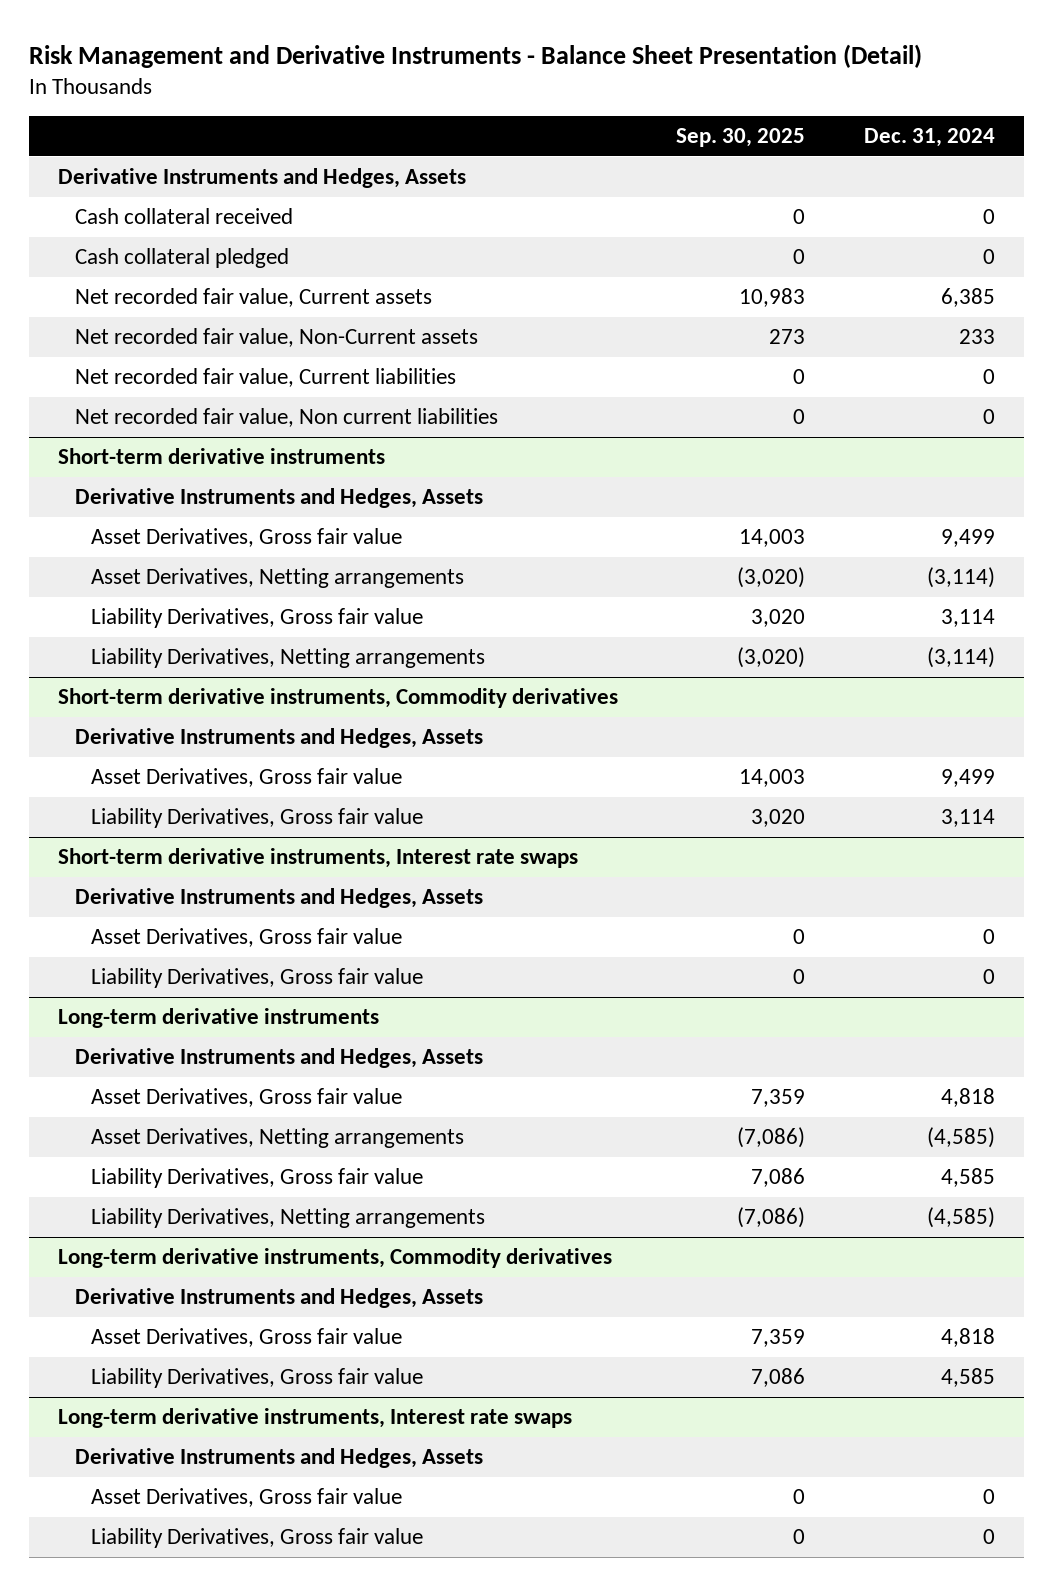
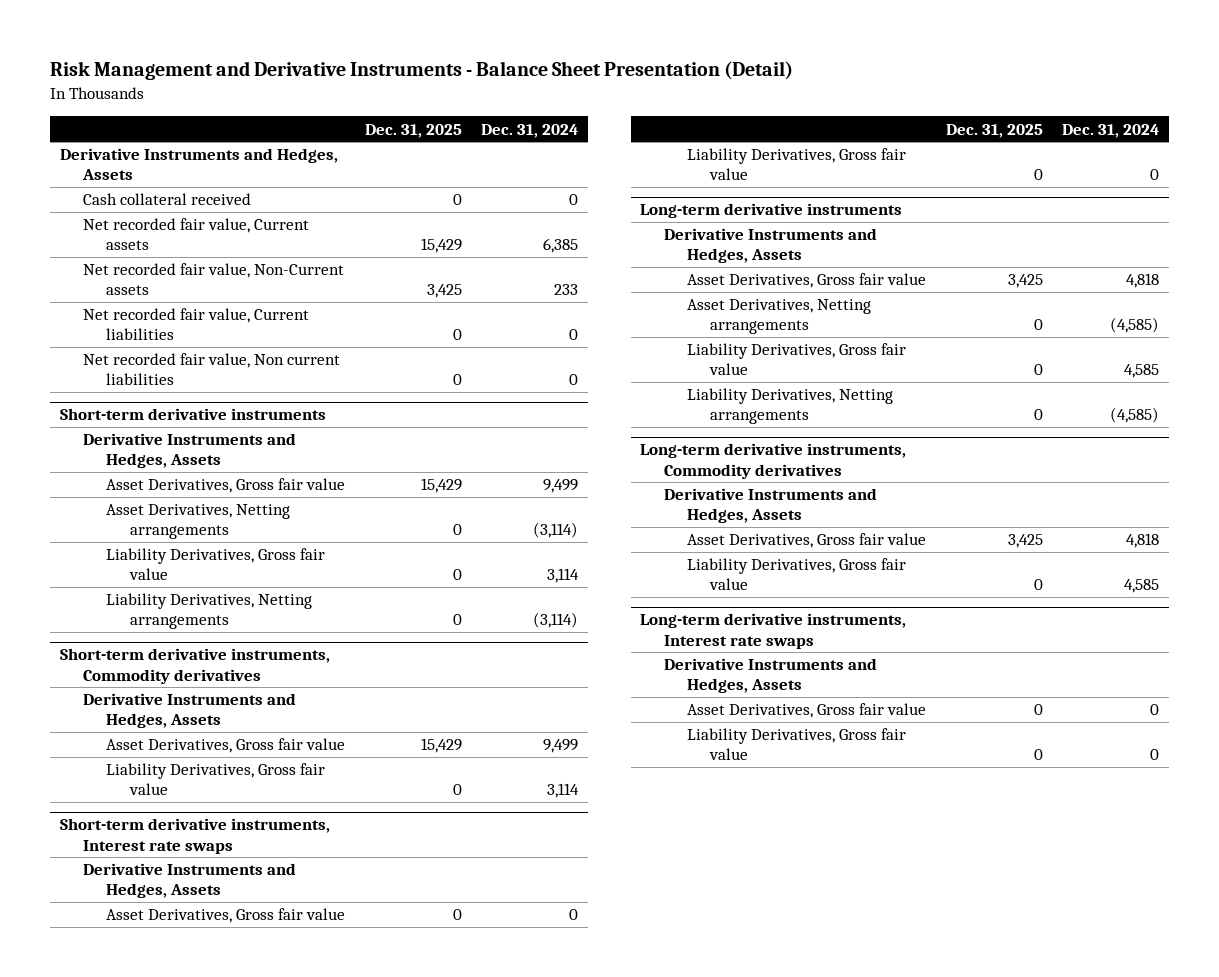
- | Sep. 30, 2025 | Dec. 31, 2024
+ | Dec. 31, 2025 | Dec. 31, 2024
- Cash collateral pledged | 0 | 0

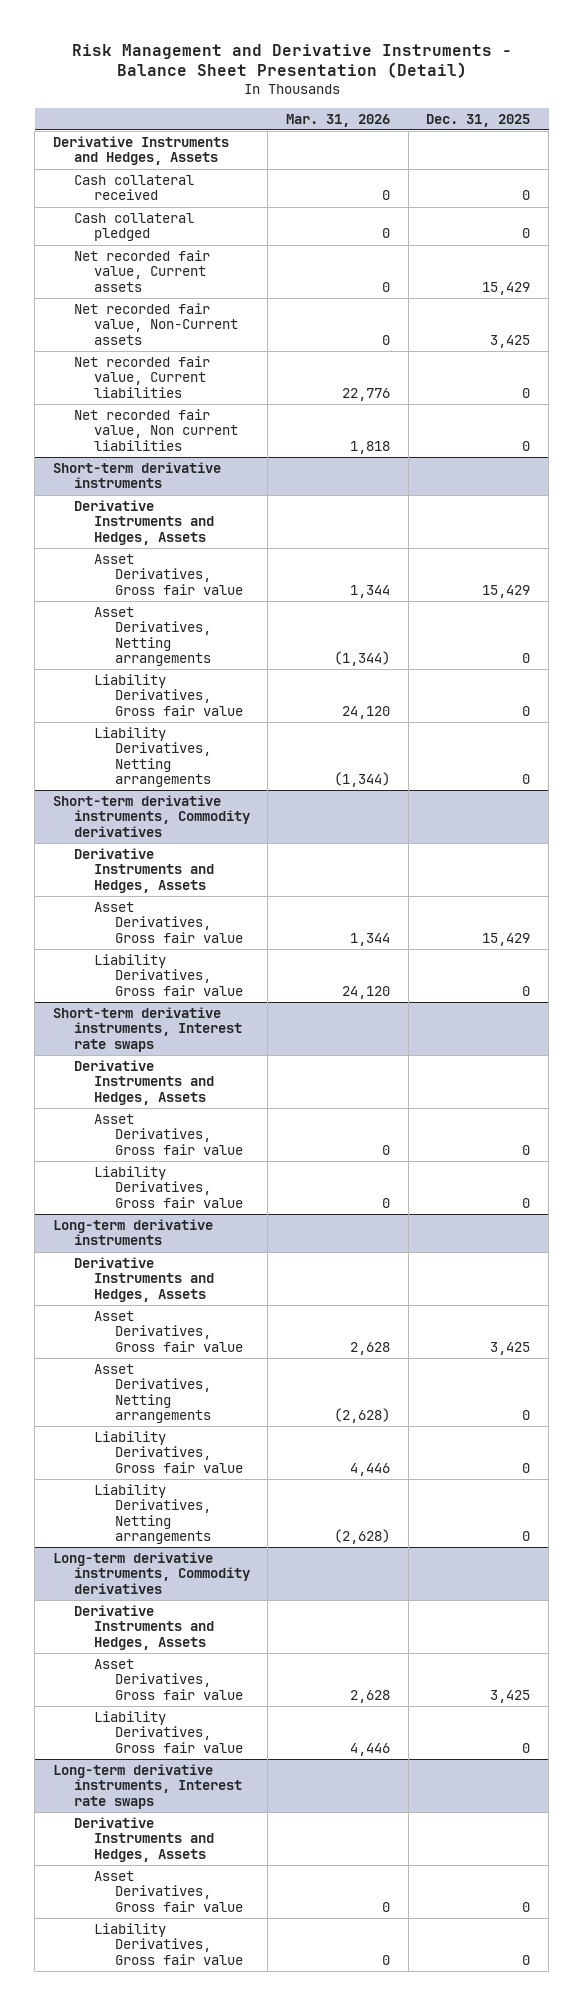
- | Dec. 31, 2025 | Dec. 31, 2024
+ | Mar. 31, 2026 | Dec. 31, 2025
+ Cash collateral pledged | 0 | 0

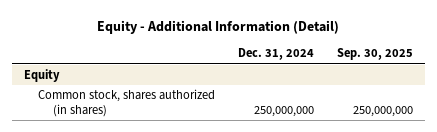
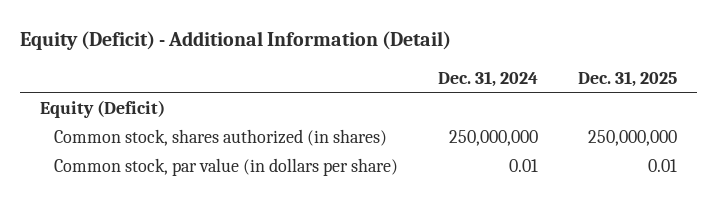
- Equity - Additional Information (Detail)
+ Equity (Deficit) - Additional Information (Detail)
- | Dec. 31, 2024 | Sep. 30, 2025
+ | Dec. 31, 2024 | Dec. 31, 2025
- Equity
+ Equity (Deficit)
+ Common stock, par value (in dollars per share) | 0.01 | 0.01

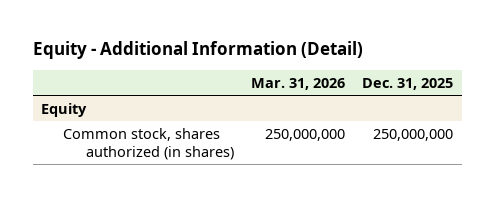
- Equity (Deficit) - Additional Information (Detail)
+ Equity - Additional Information (Detail)
- | Dec. 31, 2024 | Dec. 31, 2025
+ | Mar. 31, 2026 | Dec. 31, 2025
- Equity (Deficit)
+ Equity
- Common stock, par value (in dollars per share) | 0.01 | 0.01

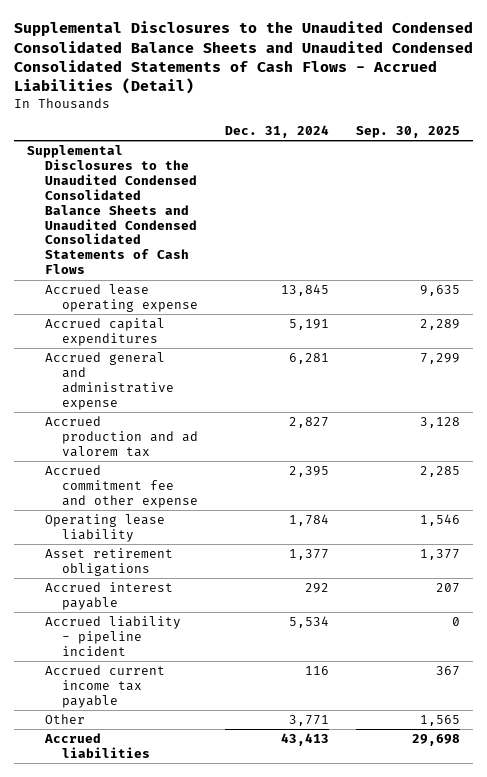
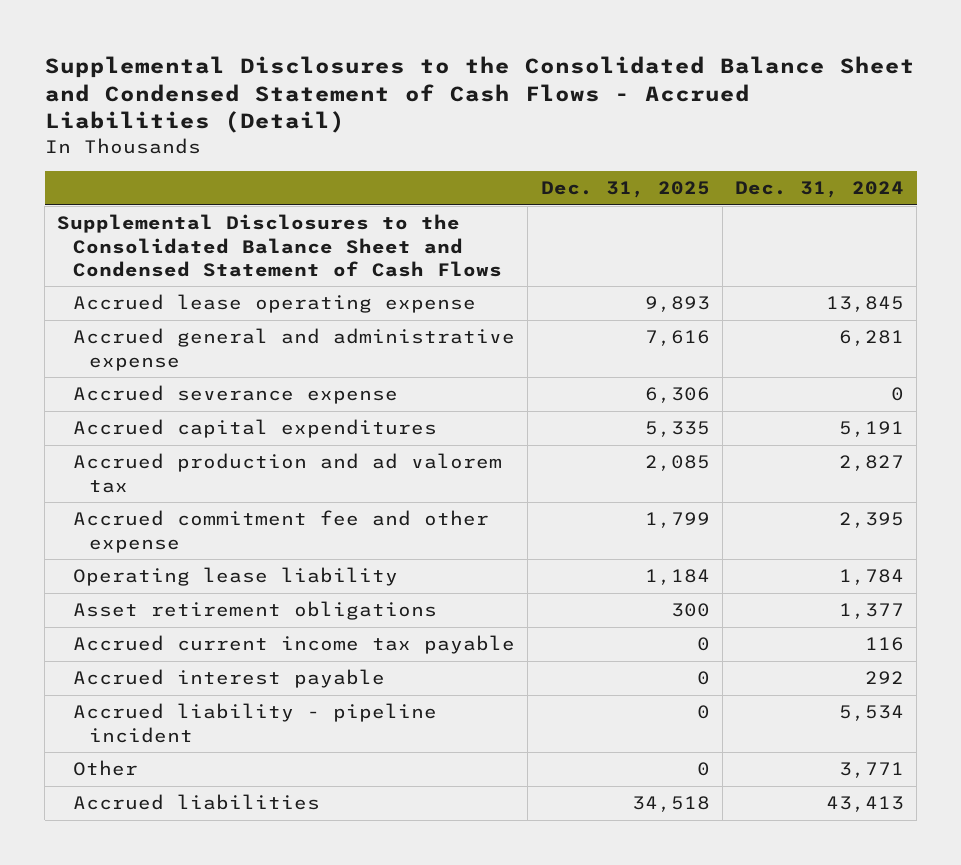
- Supplemental Disclosures to the Unaudited Condensed Consolidated Balance Sheets and Unaudited Condensed Consolidated Statements of Cash Flows - Accrued Liabilities (Detail)
+ Supplemental Disclosures to the Consolidated Balance Sheet and Condensed Statement of Cash Flows - Accrued Liabilities (Detail)
- | Dec. 31, 2024 | Sep. 30, 2025
+ | Dec. 31, 2025 | Dec. 31, 2024
- Supplemental Disclosures to the Unaudited Condensed Consolidated Balance Sheets and Unaudited Condensed Consolidated Statements of Cash Flows
+ Supplemental Disclosures to the Consolidated Balance Sheet and Condensed Statement of Cash Flows
+ Accrued severance expense | 6,306 | 0
moved down: Accrued capital expenditures | 5,335 | 5,191
moved up: Accrued current income tax payable | 0 | 116

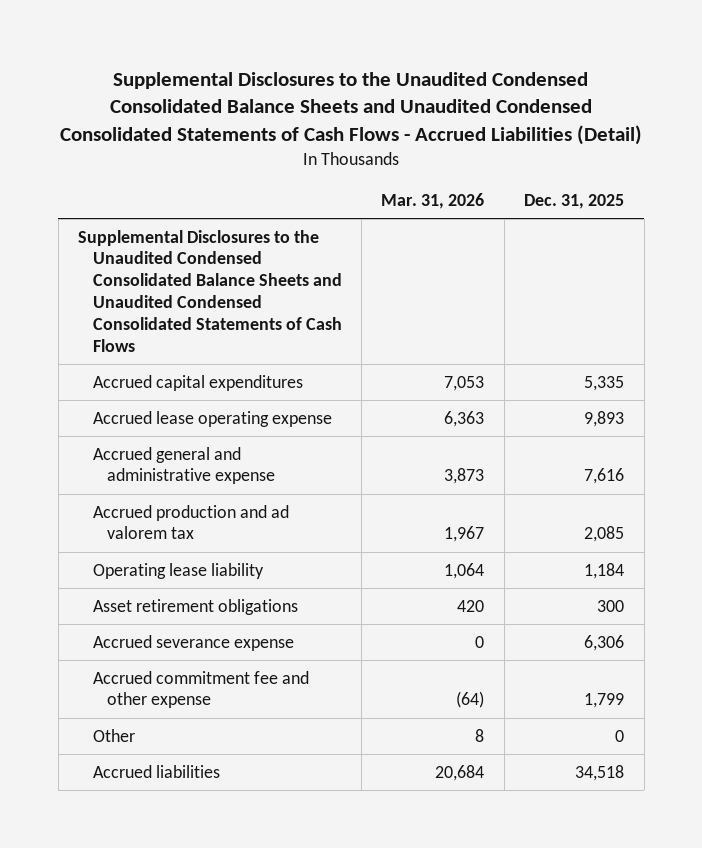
- Supplemental Disclosures to the Consolidated Balance Sheet and Condensed Statement of Cash Flows - Accrued Liabilities (Detail)
+ Supplemental Disclosures to the Unaudited Condensed Consolidated Balance Sheets and Unaudited Condensed Consolidated Statements of Cash Flows - Accrued Liabilities (Detail)
- | Dec. 31, 2025 | Dec. 31, 2024
+ | Mar. 31, 2026 | Dec. 31, 2025
- Supplemental Disclosures to the Consolidated Balance Sheet and Condensed Statement of Cash Flows
+ Supplemental Disclosures to the Unaudited Condensed Consolidated Balance Sheets and Unaudited Condensed Consolidated Statements of Cash Flows
moved up: Accrued capital expenditures | 7,053 | 5,335
- Accrued current income tax payable | 0 | 116
- Accrued interest payable | 0 | 292
- Accrued liability - pipeline incident | 0 | 5,534
moved down: Accrued severance expense | 0 | 6,306
moved down: Accrued commitment fee and other expense | (64) | 1,799

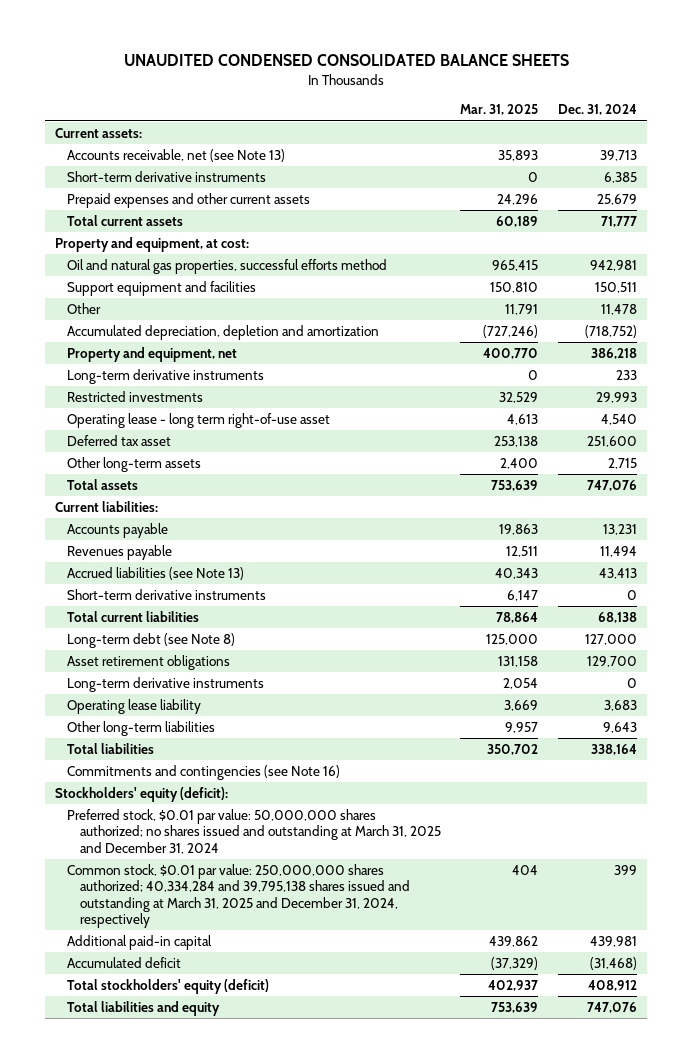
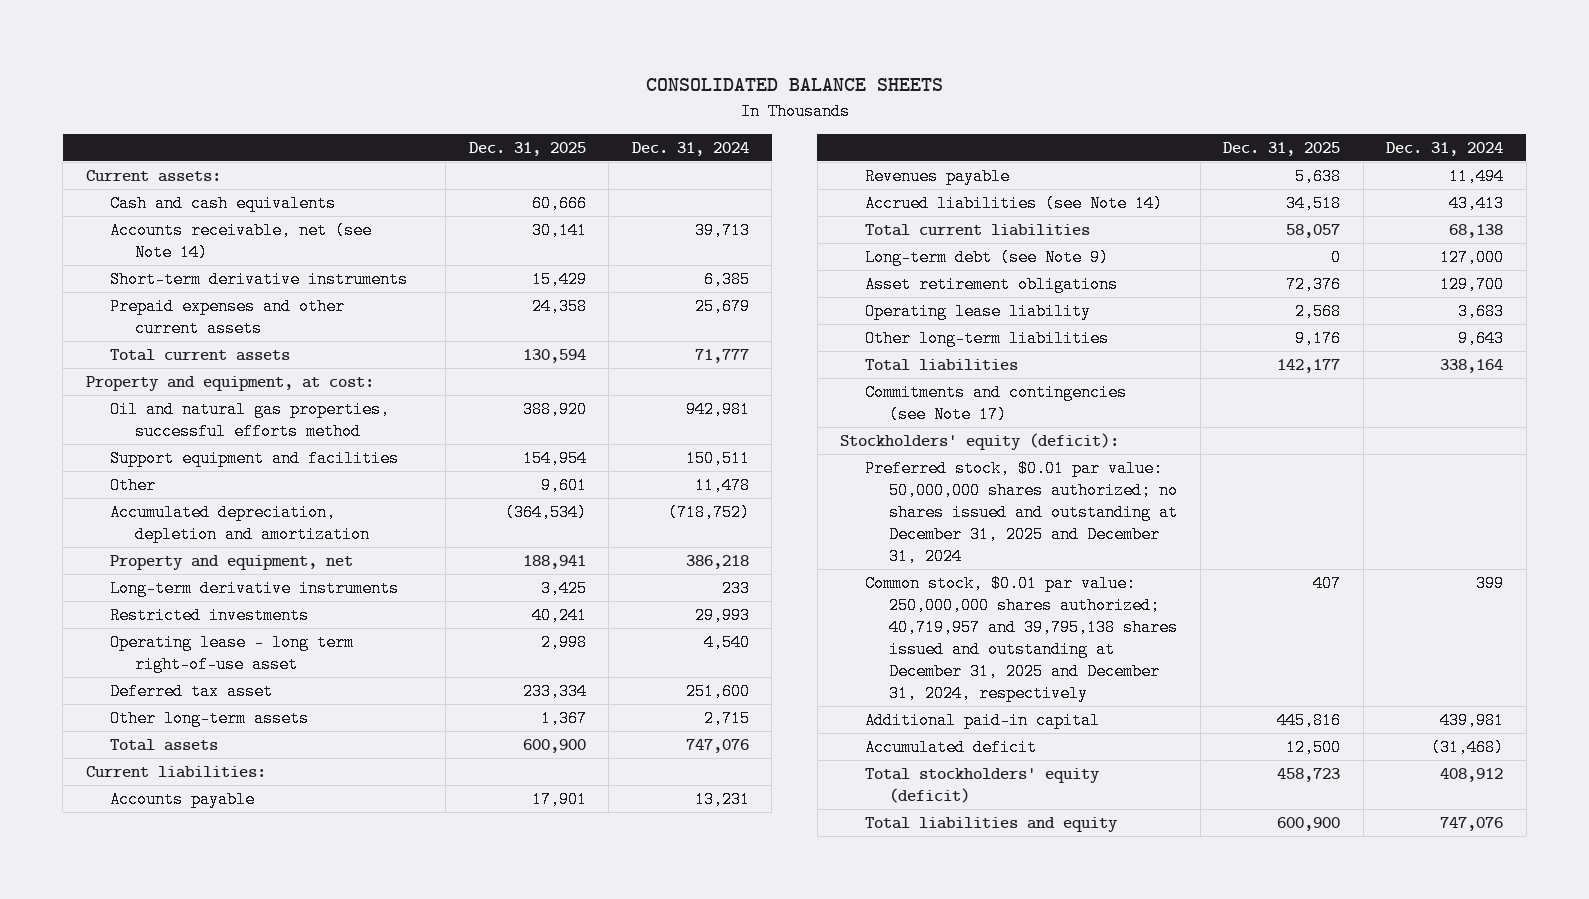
- UNAUDITED CONDENSED CONSOLIDATED BALANCE SHEETS
+ CONSOLIDATED BALANCE SHEETS
- | Mar. 31, 2025 | Dec. 31, 2024
+ | Dec. 31, 2025 | Dec. 31, 2024
- Accounts receivable, net (see Note 13) | 35,893 | 39,713
+ Cash and cash equivalents | 60,666 |
+ Accounts receivable, net (see Note 14) | 30,141 | 39,713
- Accrued liabilities (see Note 13) | 40,343 | 43,413
- Short-term derivative instruments | 6,147 | 0
+ Accrued liabilities (see Note 14) | 34,518 | 43,413
- Long-term debt (see Note 8) | 125,000 | 127,000
+ Long-term debt (see Note 9) | 0 | 127,000
- Long-term derivative instruments | 2,054 | 0
- Commitments and contingencies (see Note 16)
+ Commitments and contingencies (see Note 17)
- Preferred stock, $0.01 par value: 50,000,000 shares authorized; no shares issued and outstanding at March 31, 2025 and December 31, 2024
- Common stock, $0.01 par value: 250,000,000 shares authorized; 40,334,284 and 39,795,138 shares issued and outstanding at March 31, 2025 and December 31, 2024, respectively | 404 | 399
+ Preferred stock, $0.01 par value: 50,000,000 shares authorized; no shares issued and outstanding at December 31, 2025 and December 31, 2024
+ Common stock, $0.01 par value: 250,000,000 shares authorized; 40,719,957 and 39,795,138 shares issued and outstanding at December 31, 2025 and December 31, 2024, respectively | 407 | 399

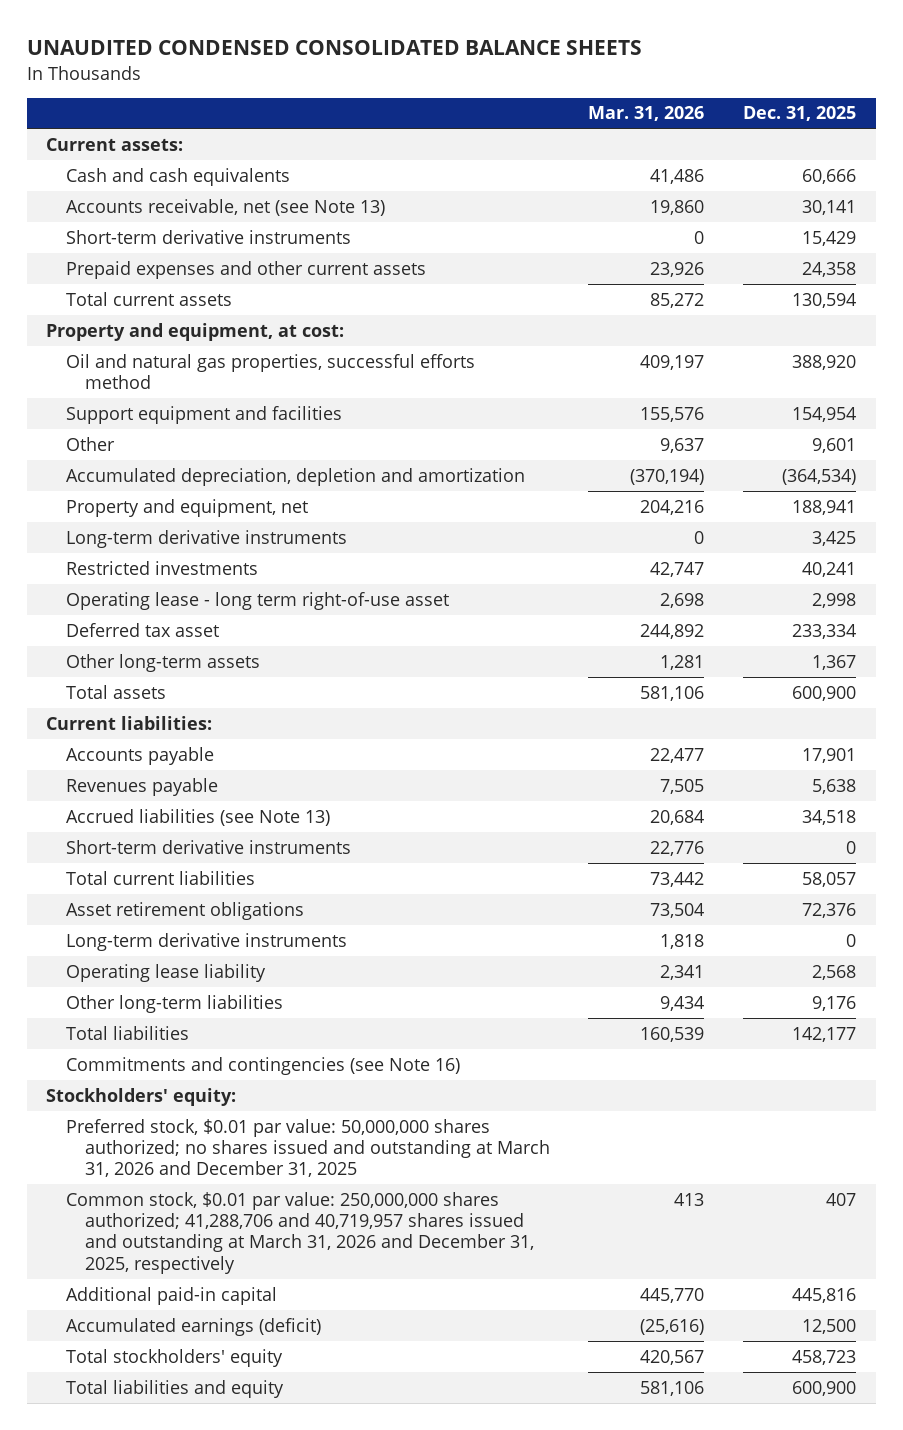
- CONSOLIDATED BALANCE SHEETS
+ UNAUDITED CONDENSED CONSOLIDATED BALANCE SHEETS
- | Dec. 31, 2025 | Dec. 31, 2024
+ | Mar. 31, 2026 | Dec. 31, 2025
- Accounts receivable, net (see Note 14) | 30,141 | 39,713
+ Accounts receivable, net (see Note 13) | 19,860 | 30,141
- Accrued liabilities (see Note 14) | 34,518 | 43,413
+ Accrued liabilities (see Note 13) | 20,684 | 34,518
+ Short-term derivative instruments | 22,776 | 0
- Long-term debt (see Note 9) | 0 | 127,000
+ Long-term derivative instruments | 1,818 | 0
- Commitments and contingencies (see Note 17)
- Stockholders' equity (deficit):
- Preferred stock, $0.01 par value: 50,000,000 shares authorized; no shares issued and outstanding at December 31, 2025 and December 31, 2024
- Common stock, $0.01 par value: 250,000,000 shares authorized; 40,719,957 and 39,795,138 shares issued and outstanding at December 31, 2025 and December 31, 2024, respectively | 407 | 399
+ Commitments and contingencies (see Note 16)
+ Stockholders' equity:
+ Preferred stock, $0.01 par value: 50,000,000 shares authorized; no shares issued and outstanding at March 31, 2026 and December 31, 2025
+ Common stock, $0.01 par value: 250,000,000 shares authorized; 41,288,706 and 40,719,957 shares issued and outstanding at March 31, 2026 and December 31, 2025, respectively | 413 | 407
- Accumulated deficit | 12,500 | (31,468)
- Total stockholders' equity (deficit) | 458,723 | 408,912
+ Accumulated earnings (deficit) | (25,616) | 12,500
+ Total stockholders' equity | 420,567 | 458,723

